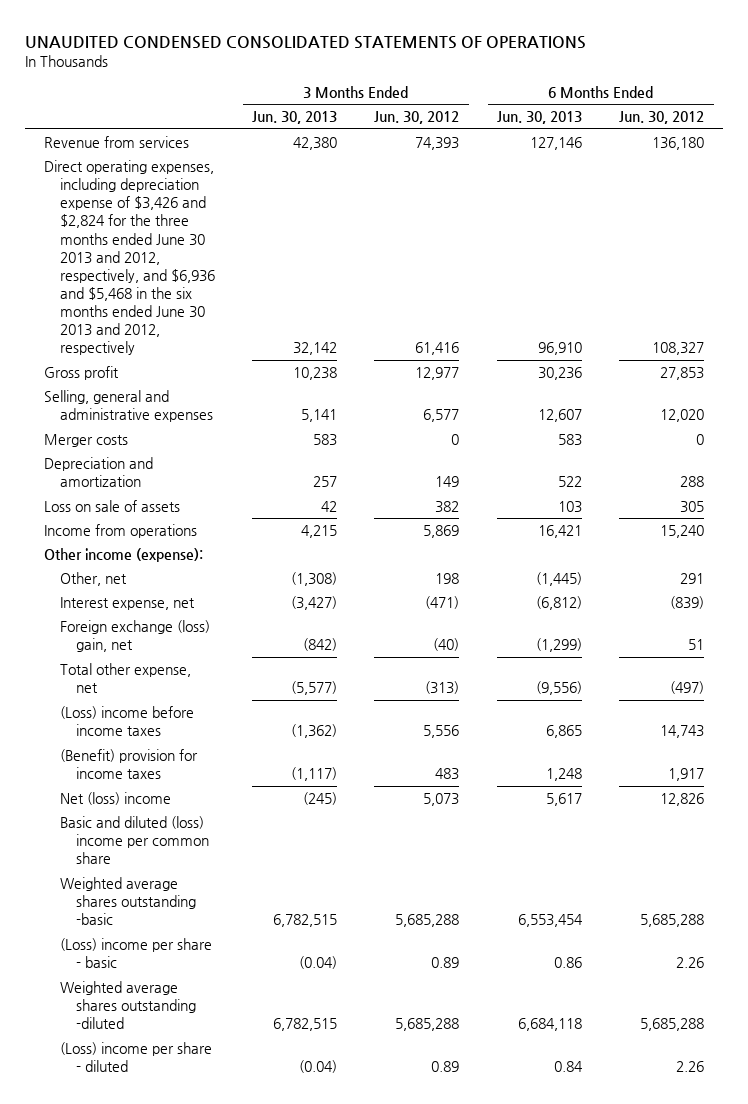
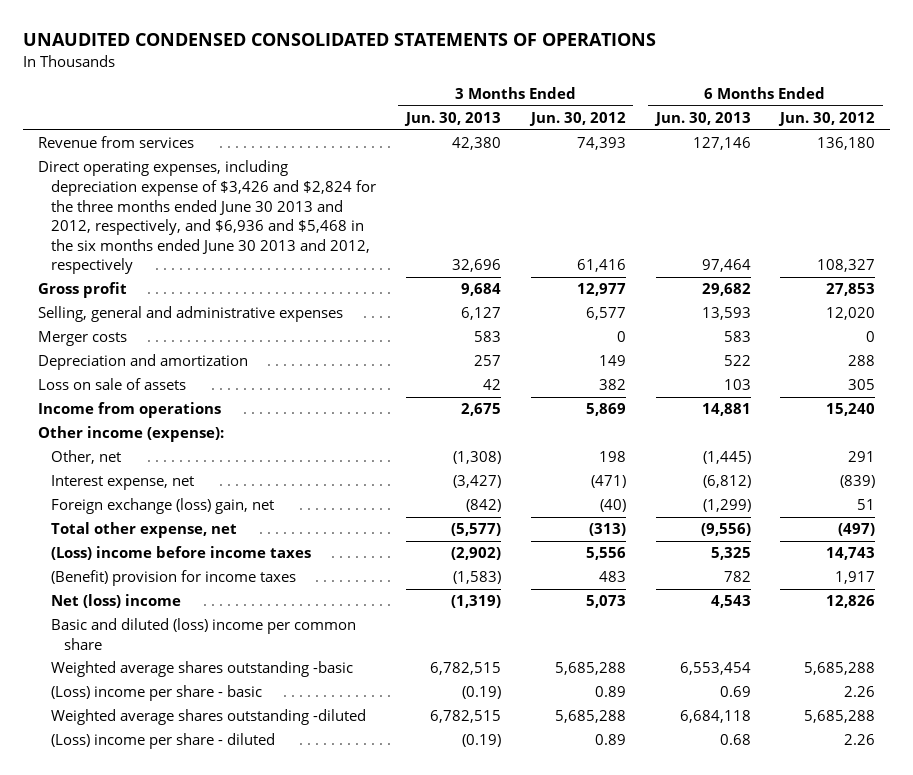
- Direct operating expenses, including depreciation expense of $3,426 and $2,824 for the three months ended June 30 2013 and 2012, respectively, and $6,936 and $5,468 in the six months ended June 30 2013 and 2012, respectively | 32,142 | 61,416 | 96,910 | 108,327
- Gross profit | 10,238 | 12,977 | 30,236 | 27,853
- Selling, general and administrative expenses | 5,141 | 6,577 | 12,607 | 12,020
+ Direct operating expenses, including depreciation expense of $3,426 and $2,824 for the three months ended June 30 2013 and 2012, respectively, and $6,936 and $5,468 in the six months ended June 30 2013 and 2012, respectively | 32,696 | 61,416 | 97,464 | 108,327
+ Gross profit | 9,684 | 12,977 | 29,682 | 27,853
+ Selling, general and administrative expenses | 6,127 | 6,577 | 13,593 | 12,020
- Income from operations | 4,215 | 5,869 | 16,421 | 15,240
+ Income from operations | 2,675 | 5,869 | 14,881 | 15,240
- (Loss) income before income taxes | (1,362) | 5,556 | 6,865 | 14,743
- (Benefit) provision for income taxes | (1,117) | 483 | 1,248 | 1,917
- Net (loss) income | (245) | 5,073 | 5,617 | 12,826
+ (Loss) income before income taxes | (2,902) | 5,556 | 5,325 | 14,743
+ (Benefit) provision for income taxes | (1,583) | 483 | 782 | 1,917
+ Net (loss) income | (1,319) | 5,073 | 4,543 | 12,826
- (Loss) income per share - basic | (0.04) | 0.89 | 0.86 | 2.26
+ (Loss) income per share - basic | (0.19) | 0.89 | 0.69 | 2.26
- (Loss) income per share - diluted | (0.04) | 0.89 | 0.84 | 2.26
+ (Loss) income per share - diluted | (0.19) | 0.89 | 0.68 | 2.26

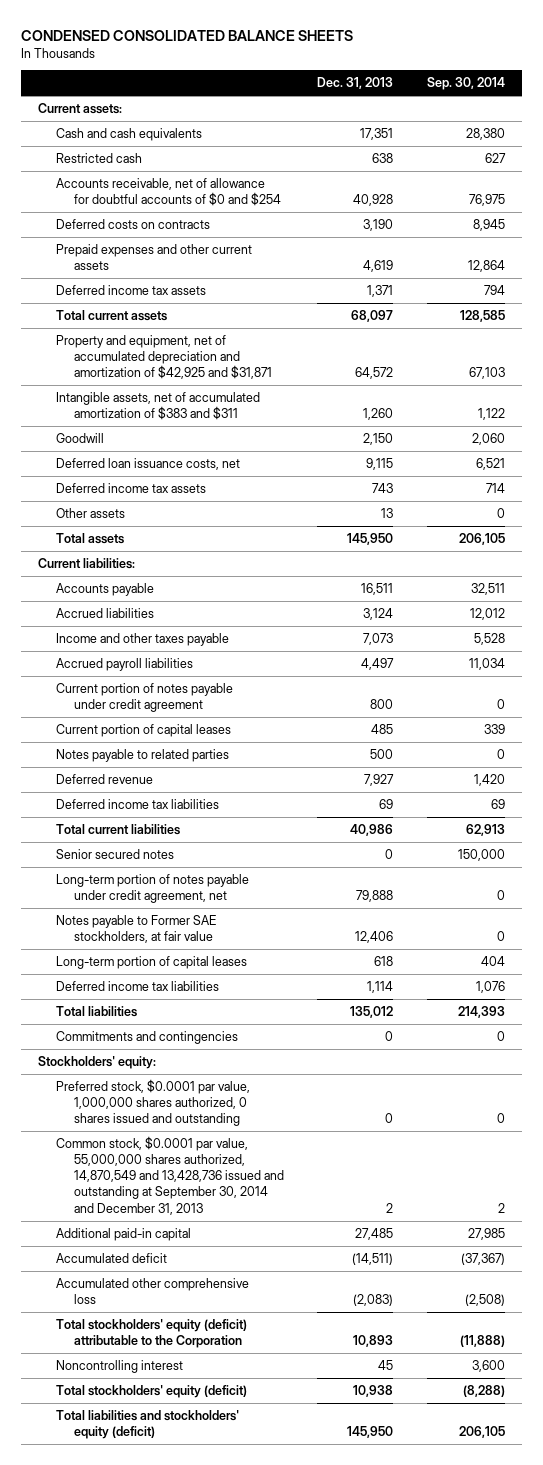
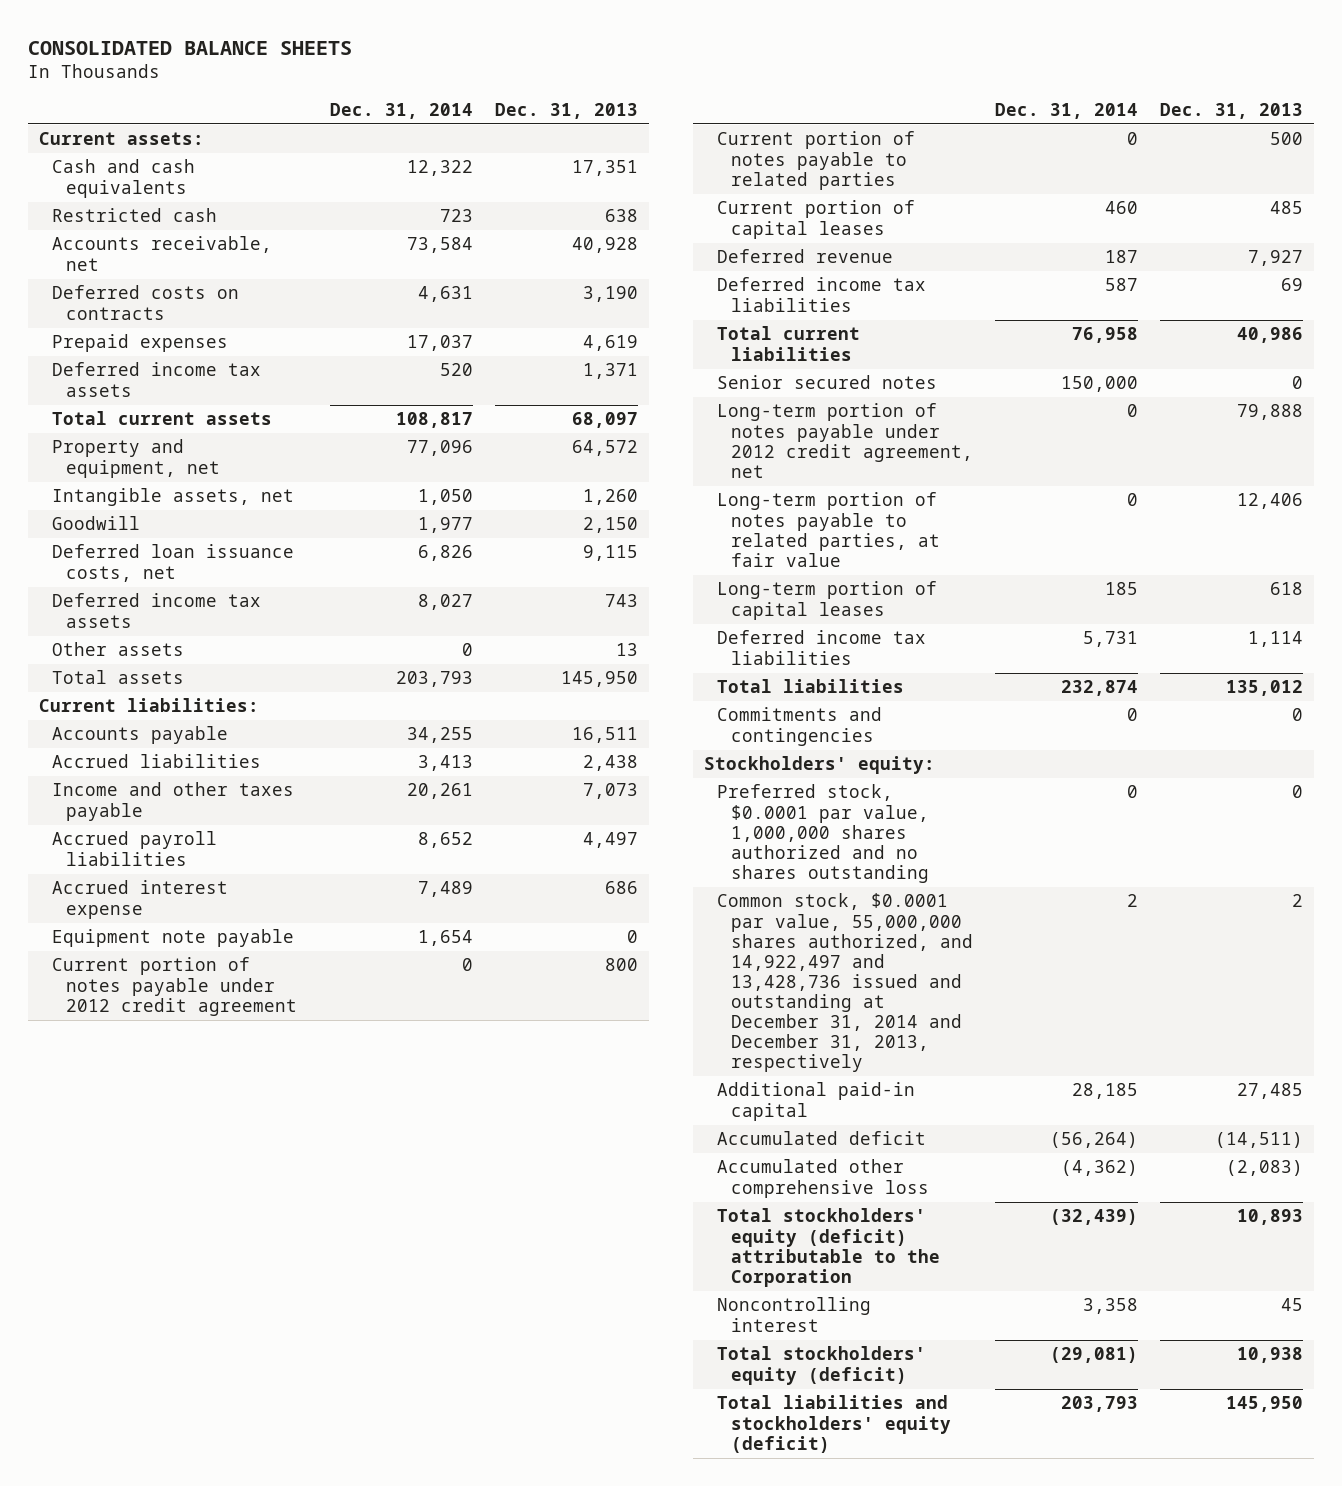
- CONDENSED CONSOLIDATED BALANCE SHEETS
+ CONSOLIDATED BALANCE SHEETS
- | Dec. 31, 2013 | Sep. 30, 2014
+ | Dec. 31, 2014 | Dec. 31, 2013
- Accounts receivable, net of allowance for doubtful accounts of $0 and $254 | 40,928 | 76,975
+ Accounts receivable, net | 73,584 | 40,928
- Prepaid expenses and other current assets | 4,619 | 12,864
+ Prepaid expenses | 17,037 | 4,619
- Property and equipment, net of accumulated depreciation and amortization of $42,925 and $31,871 | 64,572 | 67,103
- Intangible assets, net of accumulated amortization of $383 and $311 | 1,260 | 1,122
+ Property and equipment, net | 77,096 | 64,572
+ Intangible assets, net | 1,050 | 1,260
- Accrued liabilities | 3,124 | 12,012
+ Accrued liabilities | 3,413 | 2,438
- Current portion of notes payable under credit agreement | 800 | 0
+ Accrued interest expense | 7,489 | 686
+ Equipment note payable | 1,654 | 0
+ Current portion of notes payable under 2012 credit agreement | 0 | 800
+ Current portion of notes payable to related parties | 0 | 500
- Notes payable to related parties | 500 | 0
- Long-term portion of notes payable under credit agreement, net | 79,888 | 0
- Notes payable to Former SAE stockholders, at fair value | 12,406 | 0
+ Long-term portion of notes payable under 2012 credit agreement, net | 0 | 79,888
+ Long-term portion of notes payable to related parties, at fair value | 0 | 12,406
- Preferred stock, $0.0001 par value, 1,000,000 shares authorized, 0 shares issued and outstanding | 0 | 0
- Common stock, $0.0001 par value, 55,000,000 shares authorized, 14,870,549 and 13,428,736 issued and outstanding at September 30, 2014 and December 31, 2013 | 2 | 2
+ Preferred stock, $0.0001 par value, 1,000,000 shares authorized and no shares outstanding | 0 | 0
+ Common stock, $0.0001 par value, 55,000,000 shares authorized, and 14,922,497 and 13,428,736 issued and outstanding at December 31, 2014 and December 31, 2013, respectively | 2 | 2

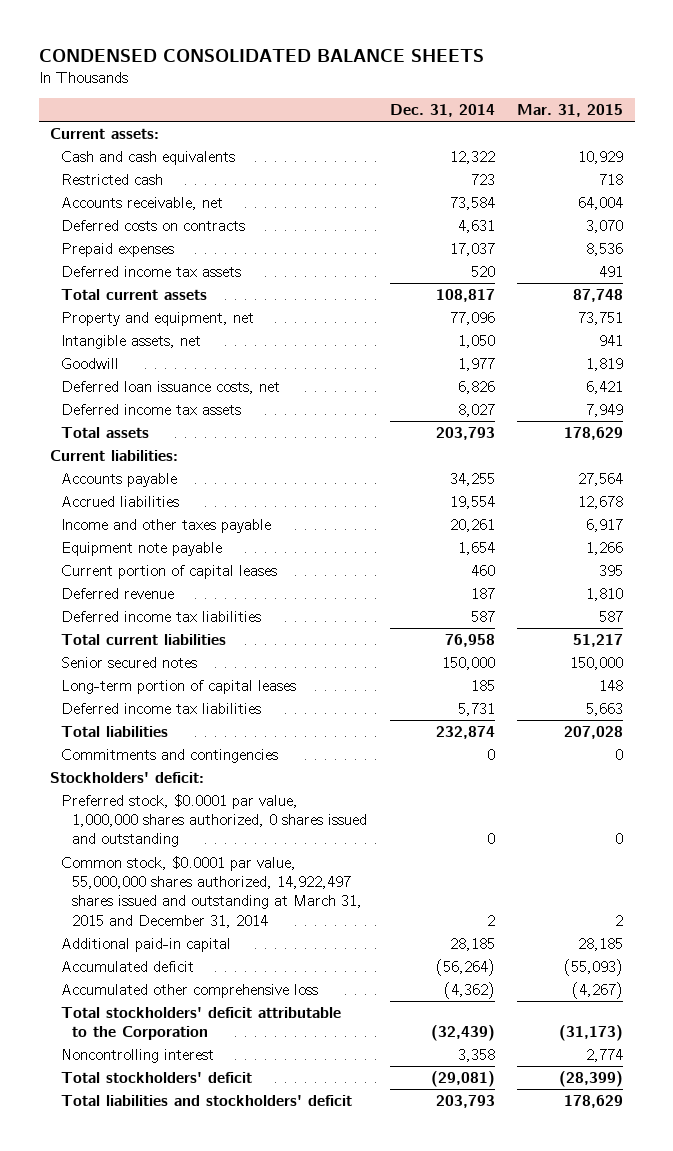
- CONSOLIDATED BALANCE SHEETS
+ CONDENSED CONSOLIDATED BALANCE SHEETS
- | Dec. 31, 2014 | Dec. 31, 2013
+ | Dec. 31, 2014 | Mar. 31, 2015
- Other assets | 0 | 13
- Accrued liabilities | 3,413 | 2,438
+ Accrued liabilities | 19,554 | 12,678
- Accrued payroll liabilities | 8,652 | 4,497
- Accrued interest expense | 7,489 | 686
- Current portion of notes payable under 2012 credit agreement | 0 | 800
- Current portion of notes payable to related parties | 0 | 500
- Long-term portion of notes payable under 2012 credit agreement, net | 0 | 79,888
- Long-term portion of notes payable to related parties, at fair value | 0 | 12,406
- Stockholders' equity:
- Preferred stock, $0.0001 par value, 1,000,000 shares authorized and no shares outstanding | 0 | 0
- Common stock, $0.0001 par value, 55,000,000 shares authorized, and 14,922,497 and 13,428,736 issued and outstanding at December 31, 2014 and December 31, 2013, respectively | 2 | 2
+ Stockholders' deficit:
+ Preferred stock, $0.0001 par value, 1,000,000 shares authorized, 0 shares issued and outstanding | 0 | 0
+ Common stock, $0.0001 par value, 55,000,000 shares authorized, 14,922,497 shares issued and outstanding at March 31, 2015 and December 31, 2014 | 2 | 2
- Total stockholders' equity (deficit) attributable to the Corporation | (32,439) | 10,893
+ Total stockholders' deficit attributable to the Corporation | (32,439) | (31,173)
- Total stockholders' equity (deficit) | (29,081) | 10,938
- Total liabilities and stockholders' equity (deficit) | 203,793 | 145,950
+ Total stockholders' deficit | (29,081) | (28,399)
+ Total liabilities and stockholders' deficit | 203,793 | 178,629

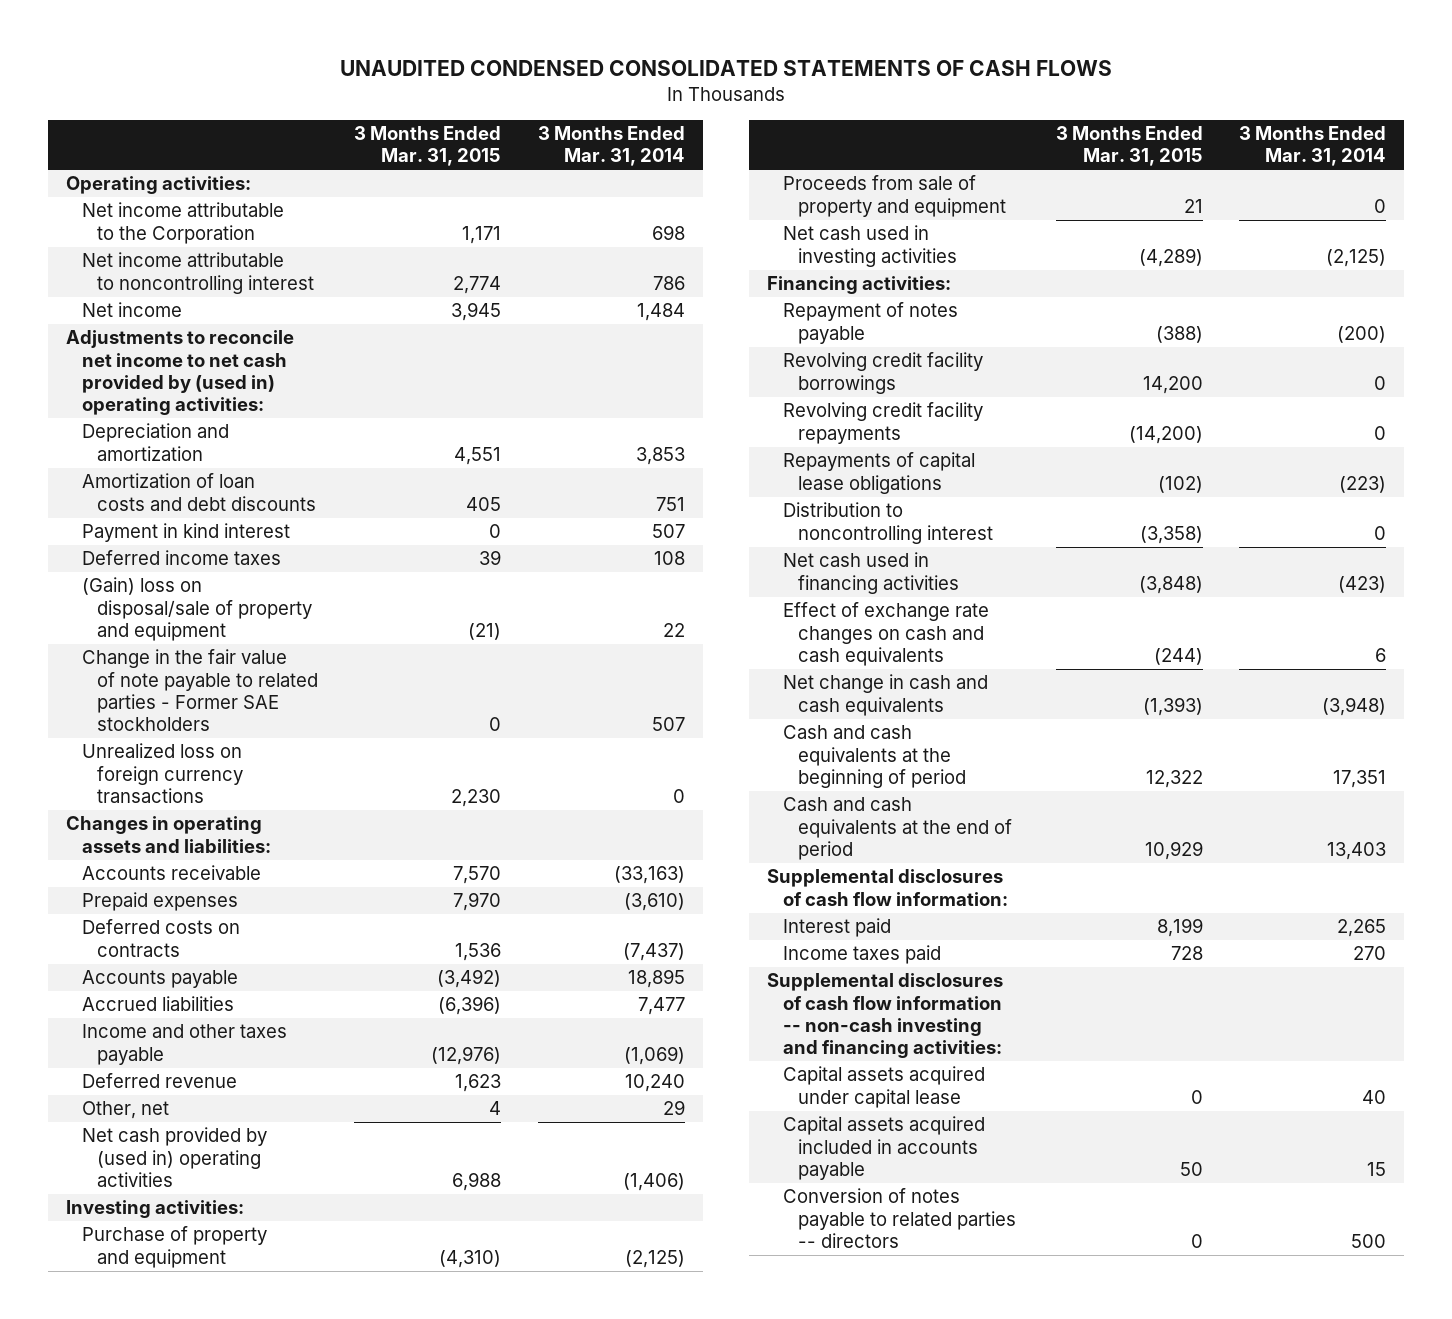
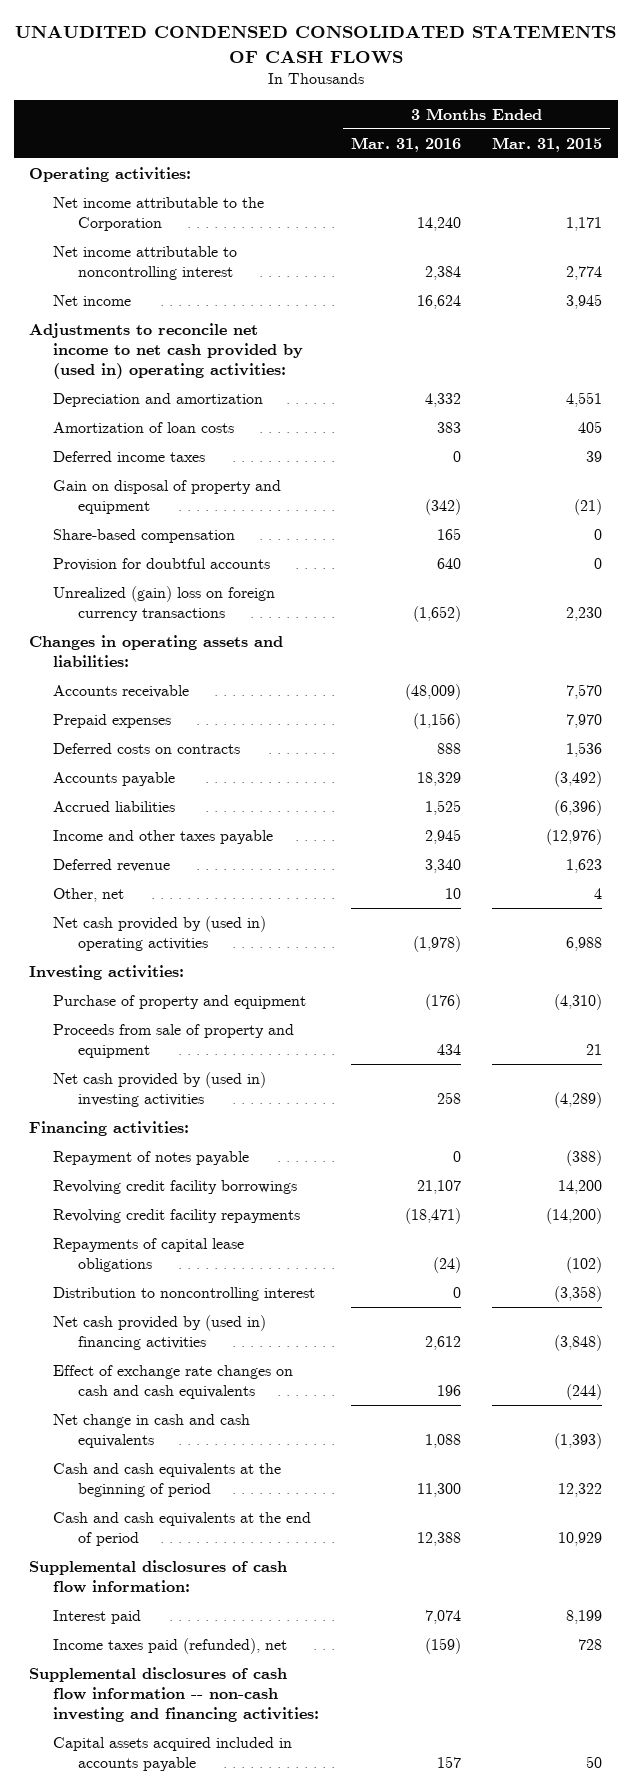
- | 3 Months Ended Mar. 31, 2015 | 3 Months Ended Mar. 31, 2014
+ | 3 Months Ended Mar. 31, 2016 | 3 Months Ended Mar. 31, 2015
- Amortization of loan costs and debt discounts | 405 | 751
- Payment in kind interest | 0 | 507
+ Amortization of loan costs | 383 | 405
- (Gain) loss on disposal/sale of property and equipment | (21) | 22
- Change in the fair value of note payable to related parties - Former SAE stockholders | 0 | 507
- Unrealized loss on foreign currency transactions | 2,230 | 0
+ Gain on disposal of property and equipment | (342) | (21)
+ Share-based compensation | 165 | 0
+ Provision for doubtful accounts | 640 | 0
+ Unrealized (gain) loss on foreign currency transactions | (1,652) | 2,230
- Net cash used in investing activities | (4,289) | (2,125)
+ Net cash provided by (used in) investing activities | 258 | (4,289)
- Net cash used in financing activities | (3,848) | (423)
+ Net cash provided by (used in) financing activities | 2,612 | (3,848)
- Income taxes paid | 728 | 270
+ Income taxes paid (refunded), net | (159) | 728
- Capital assets acquired under capital lease | 0 | 40
- Conversion of notes payable to related parties -- directors | 0 | 500

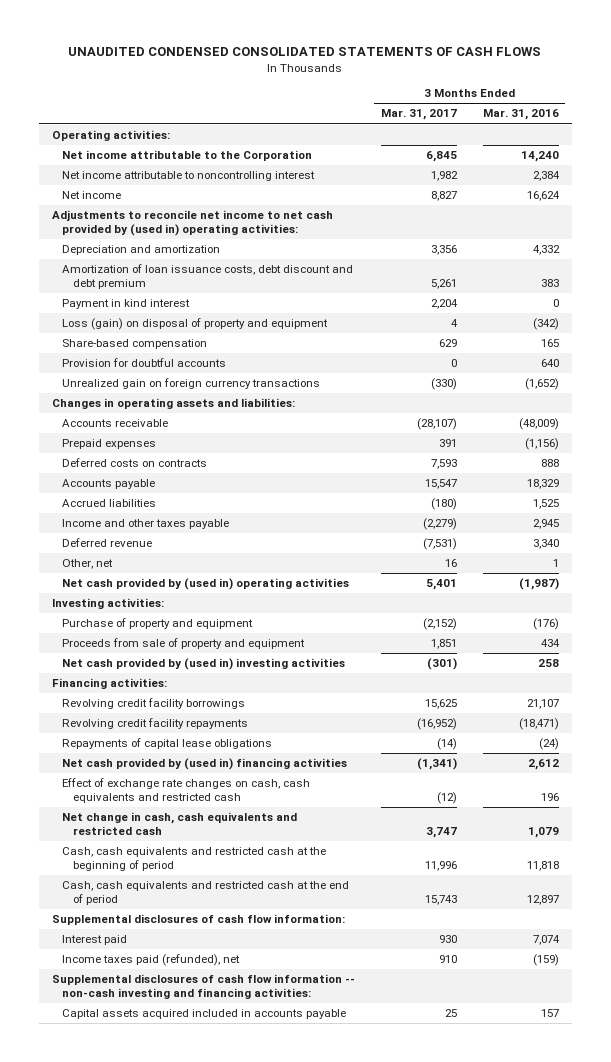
- | 3 Months Ended Mar. 31, 2016 | 3 Months Ended Mar. 31, 2015
+ | 3 Months Ended Mar. 31, 2017 | 3 Months Ended Mar. 31, 2016
- Amortization of loan costs | 383 | 405
- Deferred income taxes | 0 | 39
- Gain on disposal of property and equipment | (342) | (21)
+ Amortization of loan issuance costs, debt discount and debt premium | 5,261 | 383
+ Payment in kind interest | 2,204 | 0
+ Loss (gain) on disposal of property and equipment | 4 | (342)
- Unrealized (gain) loss on foreign currency transactions | (1,652) | 2,230
+ Unrealized gain on foreign currency transactions | (330) | (1,652)
- Other, net | 10 | 4
- Net cash provided by (used in) operating activities | (1,978) | 6,988
+ Other, net | 16 | 1
+ Net cash provided by (used in) operating activities | 5,401 | (1,987)
- Repayment of notes payable | 0 | (388)
- Distribution to noncontrolling interest | 0 | (3,358)
- Effect of exchange rate changes on cash and cash equivalents | 196 | (244)
- Net change in cash and cash equivalents | 1,088 | (1,393)
- Cash and cash equivalents at the beginning of period | 11,300 | 12,322
- Cash and cash equivalents at the end of period | 12,388 | 10,929
+ Effect of exchange rate changes on cash, cash equivalents and restricted cash | (12) | 196
+ Net change in cash, cash equivalents and restricted cash | 3,747 | 1,079
+ Cash, cash equivalents and restricted cash at the beginning of period | 11,996 | 11,818
+ Cash, cash equivalents and restricted cash at the end of period | 15,743 | 12,897

